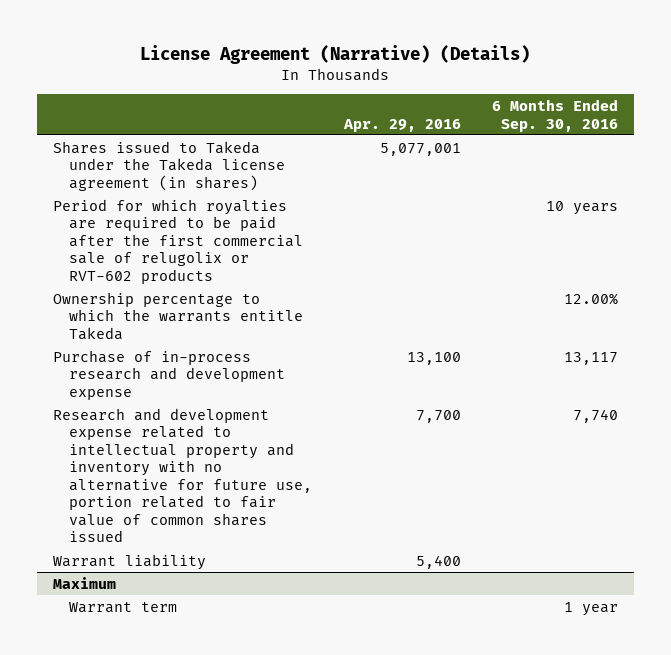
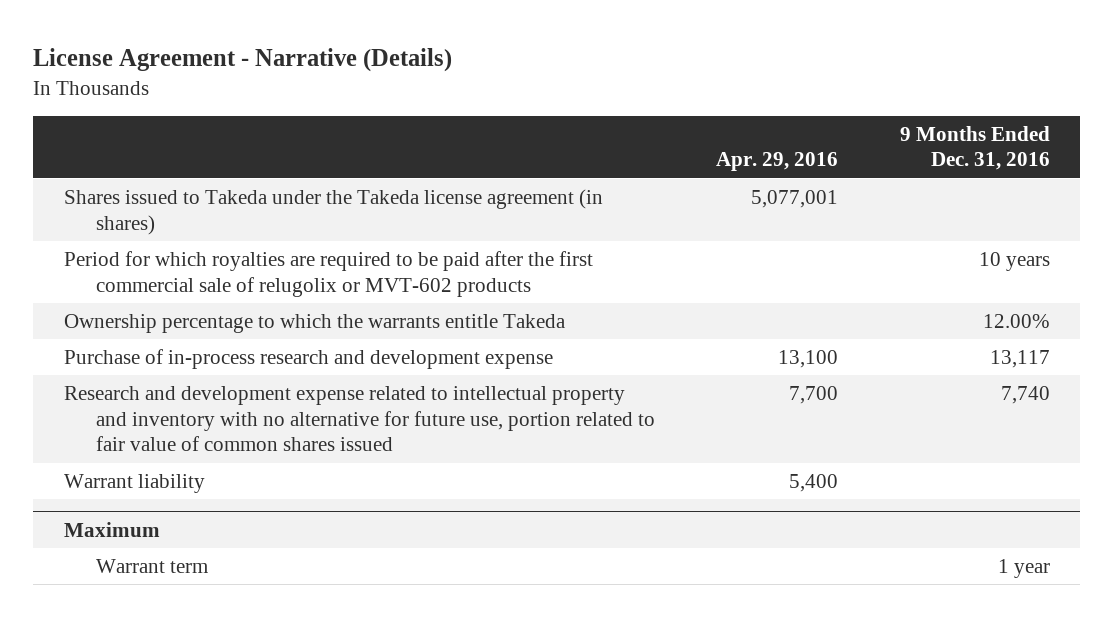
- License Agreement (Narrative) (Details)
+ License Agreement - Narrative (Details)
- | Apr. 29, 2016 | 6 Months Ended Sep. 30, 2016
+ | Apr. 29, 2016 | 9 Months Ended Dec. 31, 2016
- Period for which royalties are required to be paid after the first commercial sale of relugolix or RVT-602 products | | 10 years
+ Period for which royalties are required to be paid after the first commercial sale of relugolix or MVT-602 products | | 10 years

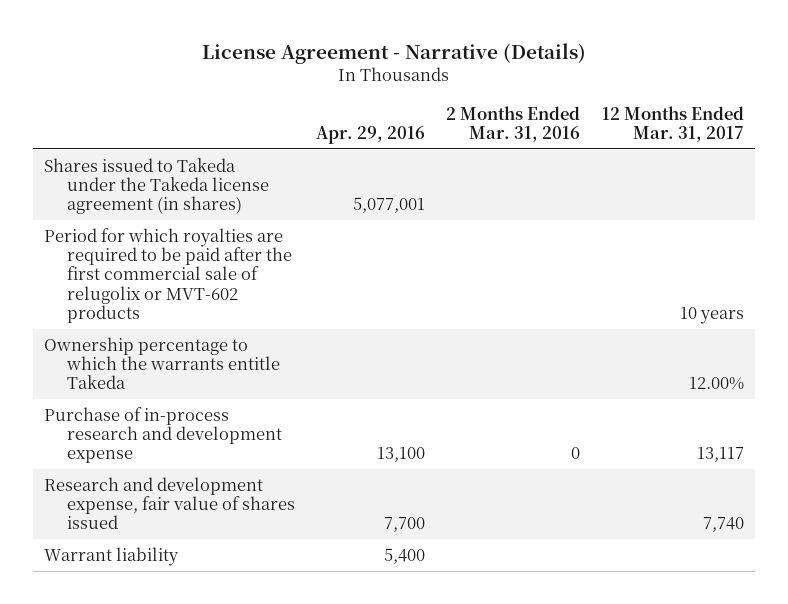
- | Apr. 29, 2016 | 9 Months Ended Dec. 31, 2016
+ | Apr. 29, 2016 | 2 Months Ended Mar. 31, 2016 | 12 Months Ended Mar. 31, 2017
- Research and development expense related to intellectual property and inventory with no alternative for future use, portion related to fair value of common shares issued | 7,700 | 7,740
+ Research and development expense, fair value of shares issued | 7,700 | | 7,740
- Maximum
- Warrant term | | 1 year

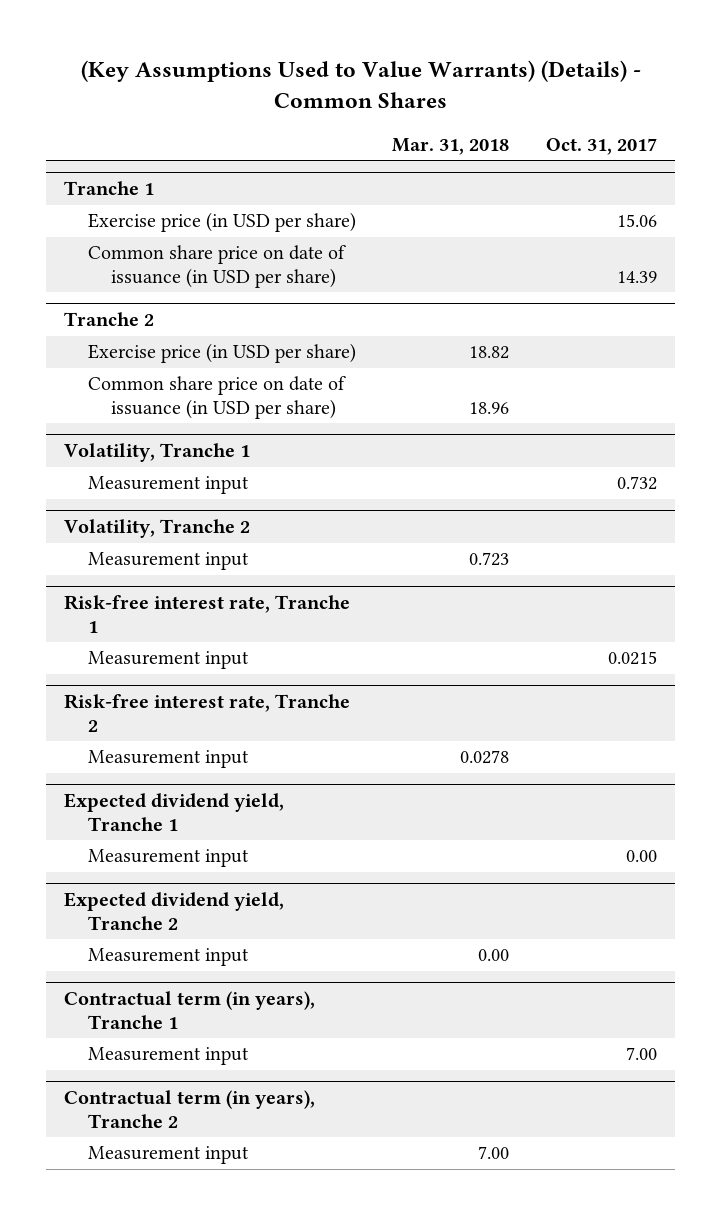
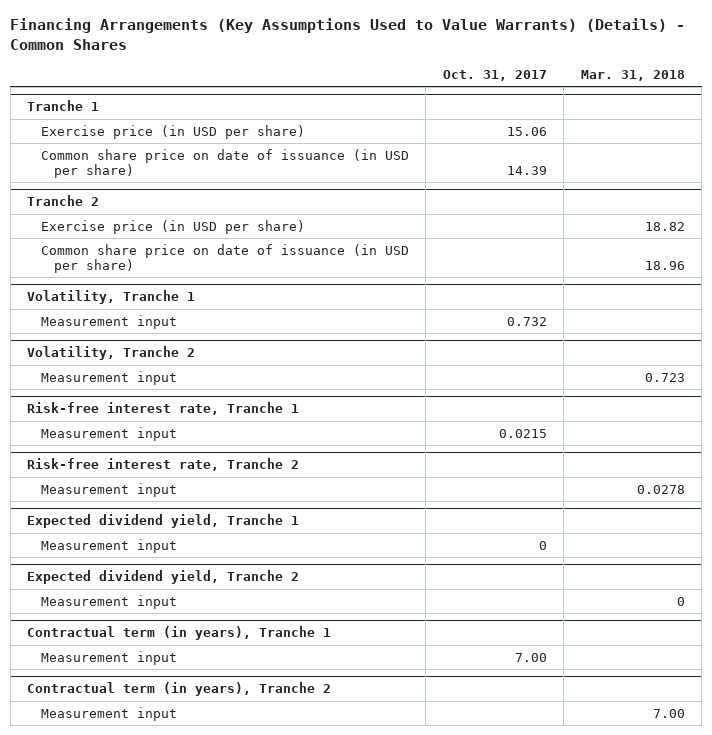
- (Key Assumptions Used to Value Warrants) (Details) - Common Shares
+ Financing Arrangements (Key Assumptions Used to Value Warrants) (Details) - Common Shares
- | Mar. 31, 2018 | Oct. 31, 2017
+ | Oct. 31, 2017 | Mar. 31, 2018
@ Expected dividend yield, Tranche 1
- Measurement input | | 0.00
+ Measurement input | 0 |
@ Expected dividend yield, Tranche 2
- Measurement input | 0.00 |
+ Measurement input | | 0

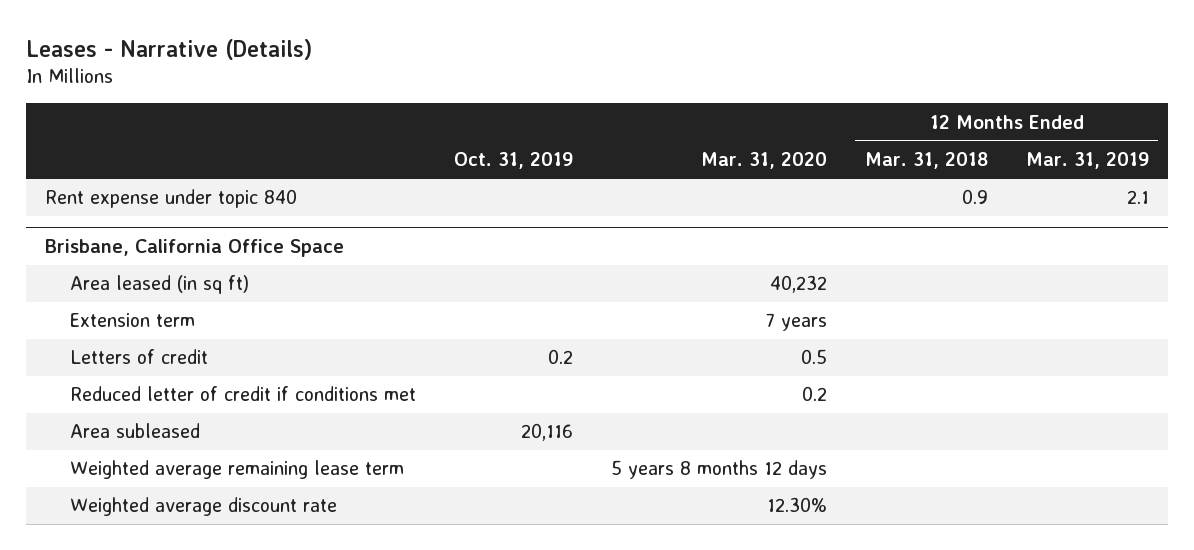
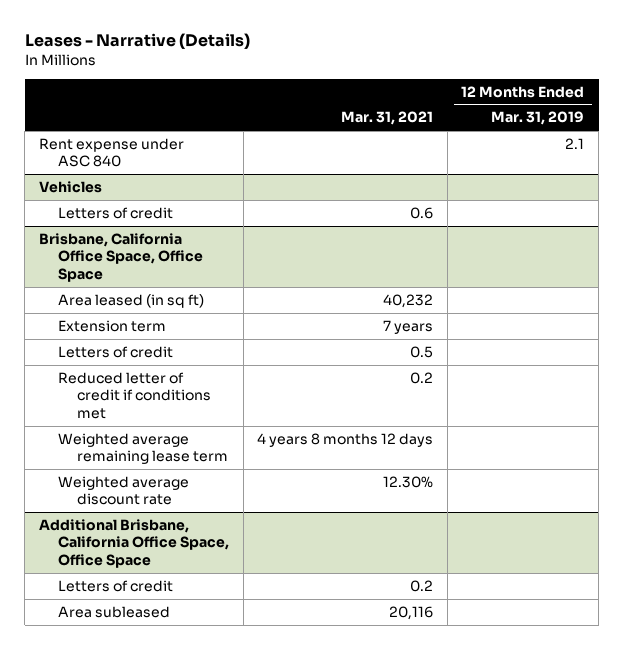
- | Oct. 31, 2019 | Mar. 31, 2020 | 12 Months Ended Mar. 31, 2018 | 12 Months Ended Mar. 31, 2019
+ | Mar. 31, 2021 | 12 Months Ended Mar. 31, 2019
- Rent expense under topic 840 | | | 0.9 | 2.1
- Brisbane, California Office Space
+ Rent expense under ASC 840 | | 2.1
+ Vehicles
+ Letters of credit | 0.6 |
+ Brisbane, California Office Space, Office Space
- Area subleased | 20,116 | | |
+ Additional Brisbane, California Office Space, Office Space
+ Letters of credit | 0.2 |
+ Area subleased | 20,116 |

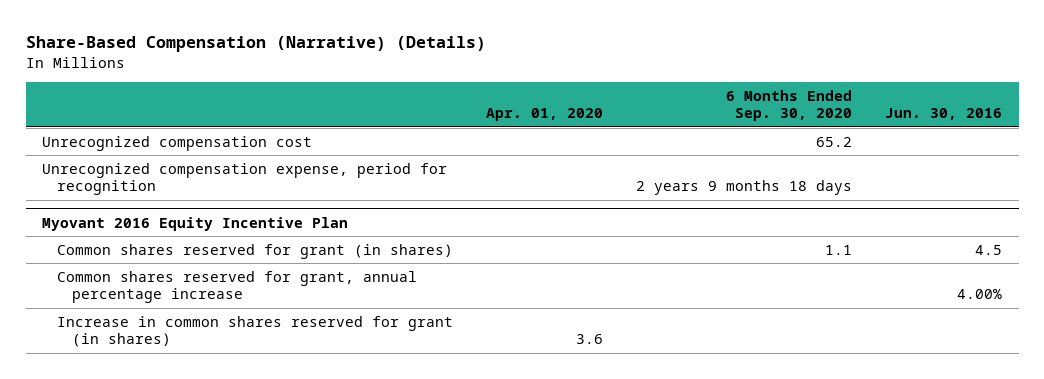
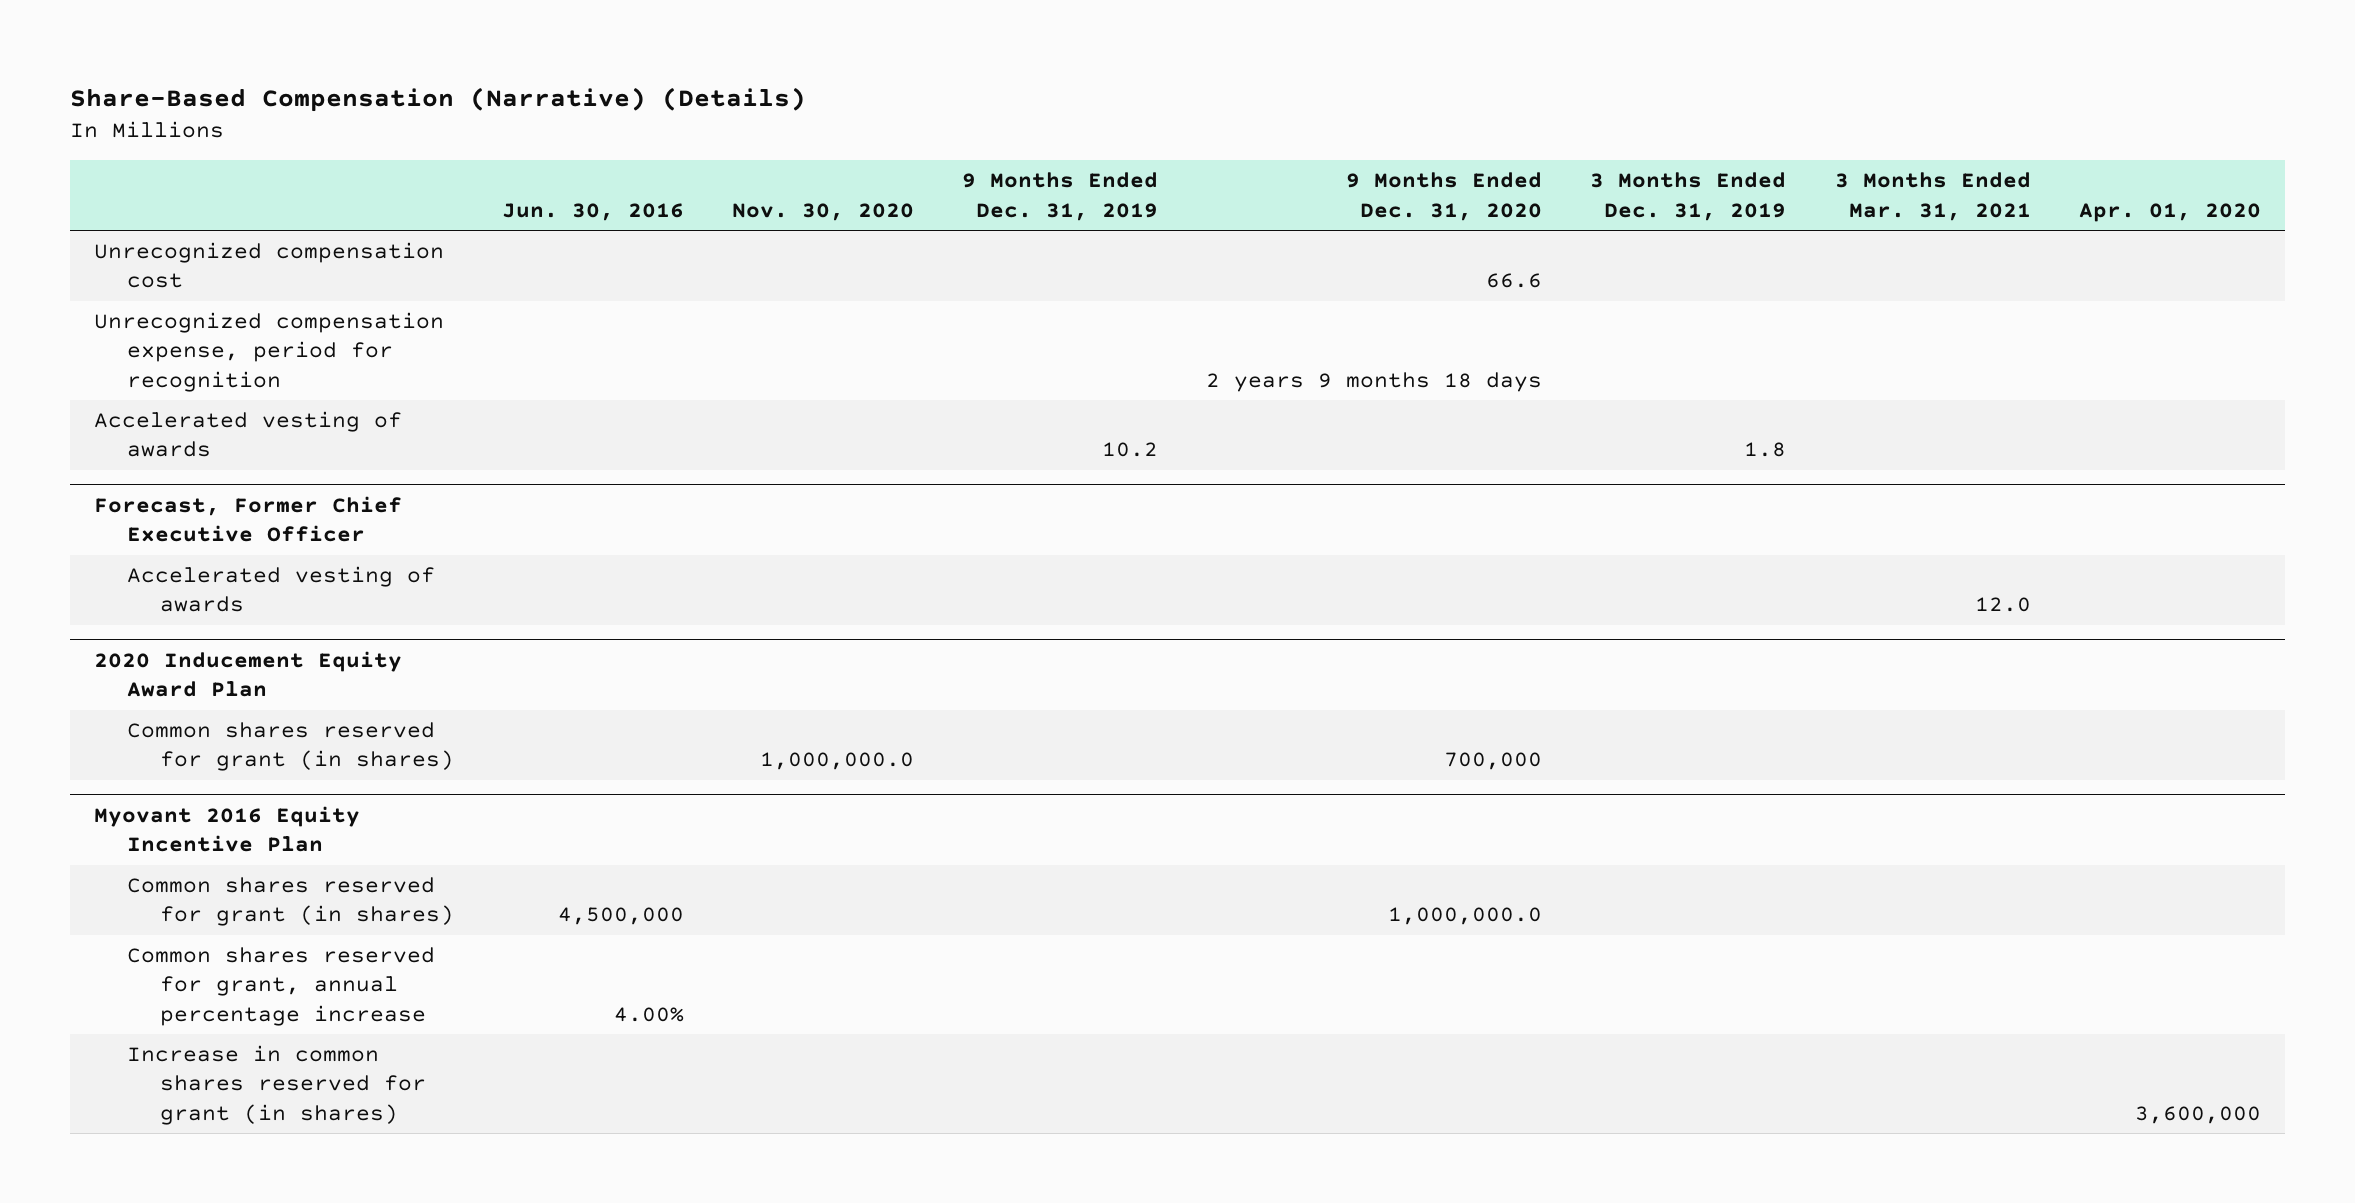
- | Apr. 01, 2020 | 6 Months Ended Sep. 30, 2020 | Jun. 30, 2016
+ | Jun. 30, 2016 | Nov. 30, 2020 | 9 Months Ended Dec. 31, 2019 | 9 Months Ended Dec. 31, 2020 | 3 Months Ended Dec. 31, 2019 | 3 Months Ended Mar. 31, 2021 | Apr. 01, 2020
+ Accelerated vesting of awards | | | 10.2 | | 1.8 | |
+ Forecast, Former Chief Executive Officer
+ Accelerated vesting of awards | | | | | | 12.0 |
+ 2020 Inducement Equity Award Plan
+ Common shares reserved for grant (in shares) | | 1,000,000.0 | | 700,000 | | |
@ Myovant 2016 Equity Incentive Plan
- Common shares reserved for grant (in shares) | | 1.1 | 4.5
+ Common shares reserved for grant (in shares) | 4,500,000 | | | 1,000,000.0 | | |
- Increase in common shares reserved for grant (in shares) | 3.6 | |
+ Increase in common shares reserved for grant (in shares) | | | | | | | 3,600,000

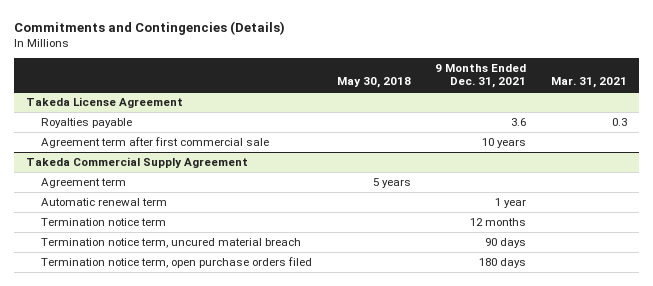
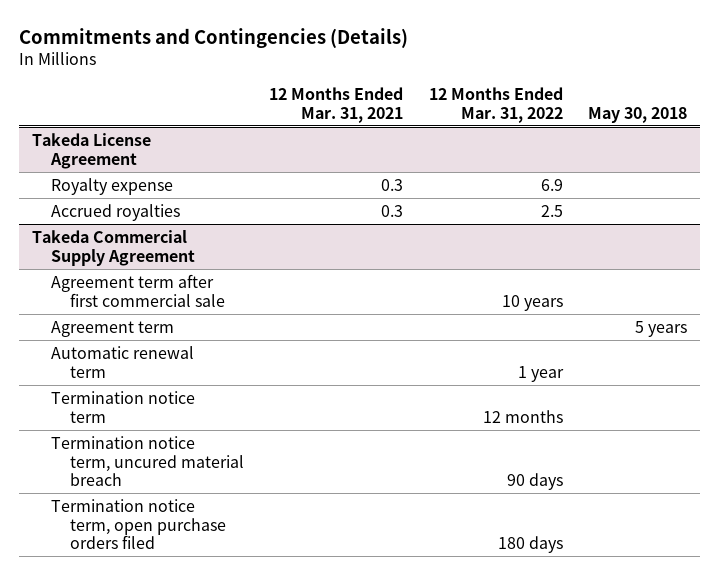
- | May 30, 2018 | 9 Months Ended Dec. 31, 2021 | Mar. 31, 2021
+ | 12 Months Ended Mar. 31, 2021 | 12 Months Ended Mar. 31, 2022 | May 30, 2018
@ Takeda License Agreement
- Royalties payable | | 3.6 | 0.3
- Agreement term after first commercial sale | | 10 years |
+ Royalty expense | 0.3 | 6.9 |
+ Accrued royalties | 0.3 | 2.5 |
@ Takeda Commercial Supply Agreement
+ Agreement term after first commercial sale | | 10 years |

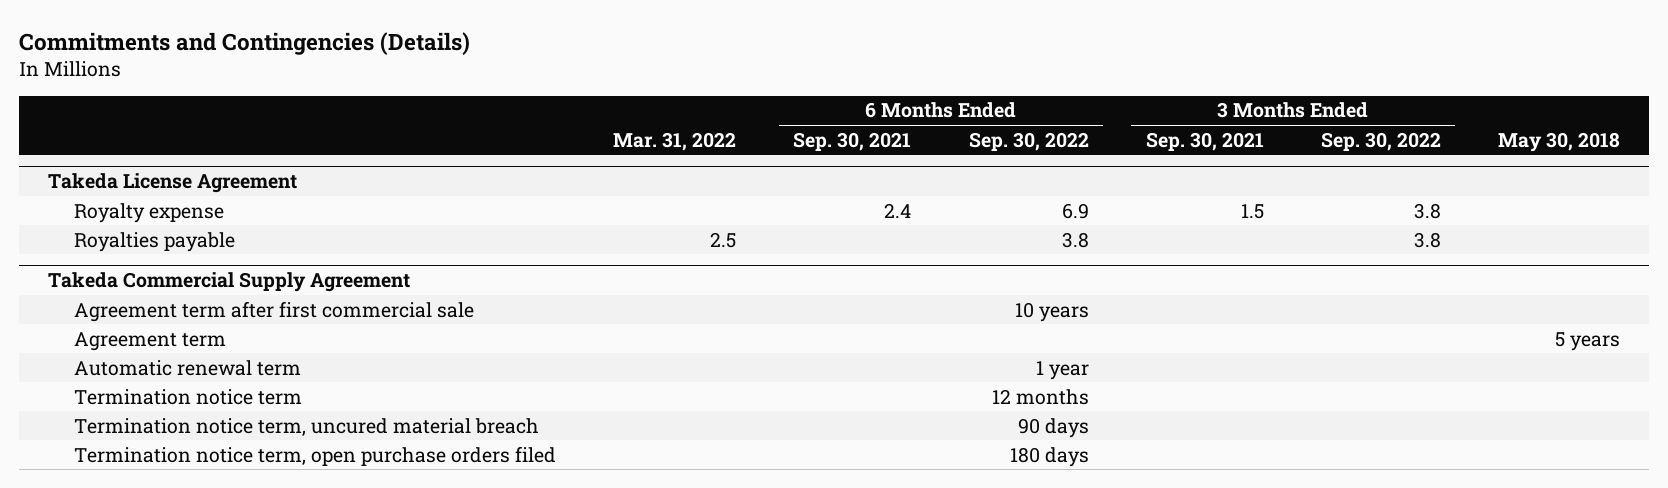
- | 12 Months Ended Mar. 31, 2021 | 12 Months Ended Mar. 31, 2022 | May 30, 2018
+ | Mar. 31, 2022 | 6 Months Ended Sep. 30, 2021 | 6 Months Ended Sep. 30, 2022 | 3 Months Ended Sep. 30, 2021 | 3 Months Ended Sep. 30, 2022 | May 30, 2018
@ Takeda License Agreement
- Accrued royalties | 0.3 | 2.5 |
+ Royalties payable | 2.5 | | 3.8 | | 3.8 |

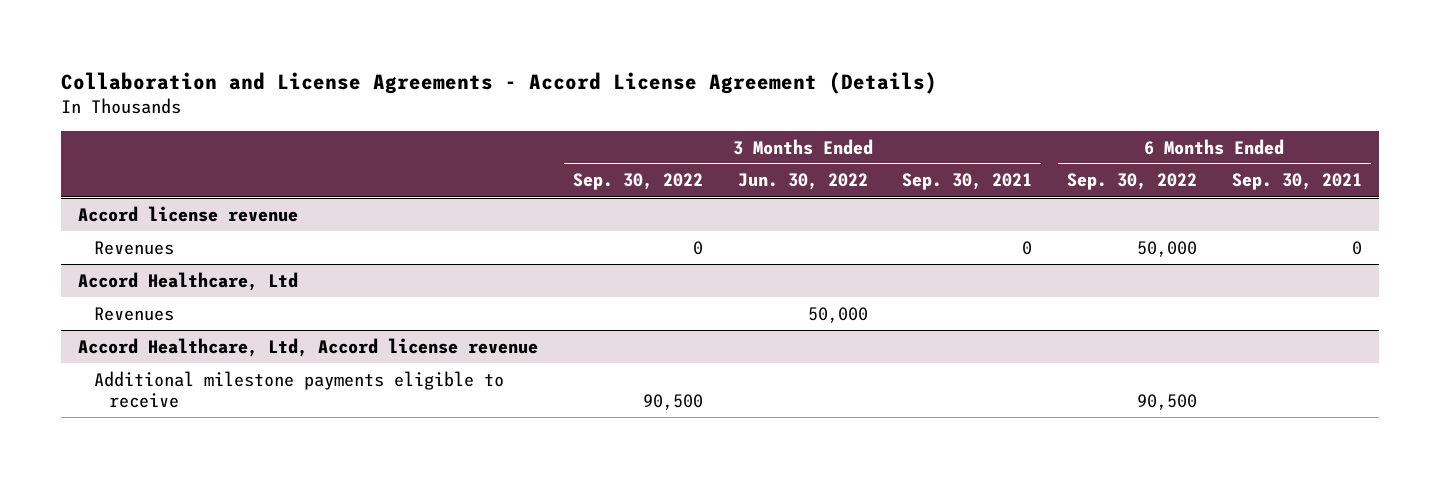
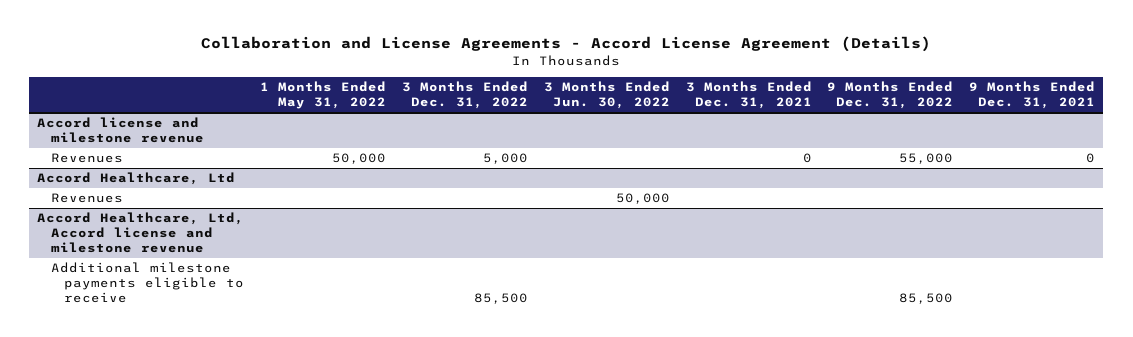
- | 3 Months Ended Sep. 30, 2022 | 3 Months Ended Jun. 30, 2022 | 3 Months Ended Sep. 30, 2021 | 6 Months Ended Sep. 30, 2022 | 6 Months Ended Sep. 30, 2021
+ | 1 Months Ended May 31, 2022 | 3 Months Ended Dec. 31, 2022 | 3 Months Ended Jun. 30, 2022 | 3 Months Ended Dec. 31, 2021 | 9 Months Ended Dec. 31, 2022 | 9 Months Ended Dec. 31, 2021
- Accord license revenue
+ Accord license and milestone revenue
- Accord Healthcare, Ltd, Accord license revenue
+ Accord Healthcare, Ltd, Accord license and milestone revenue

